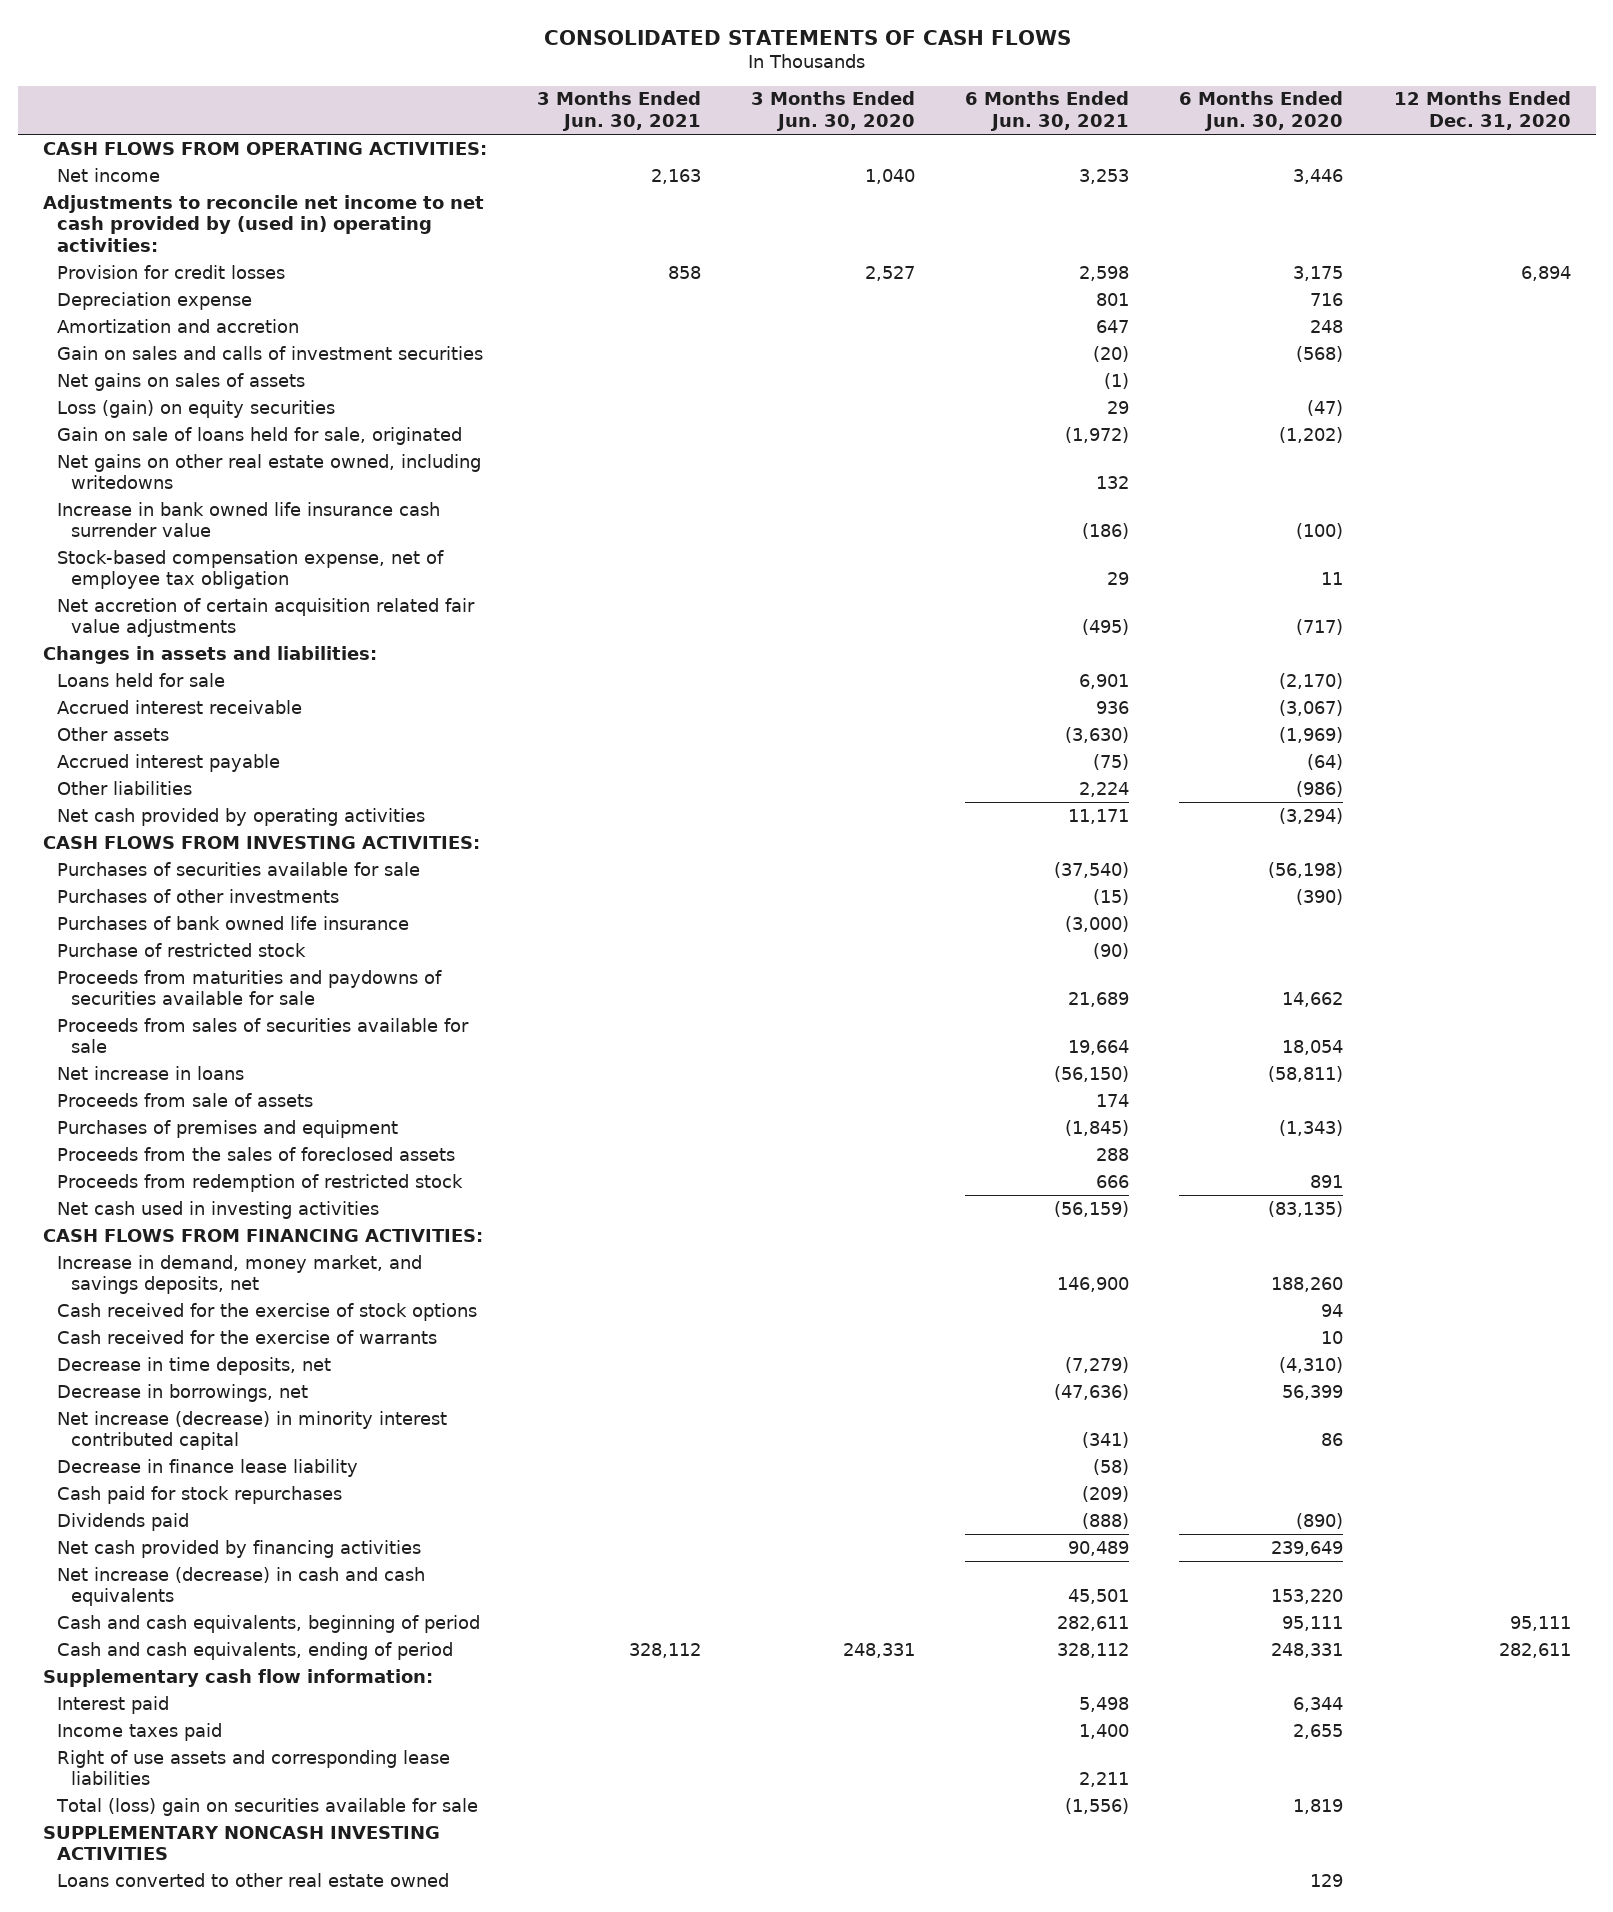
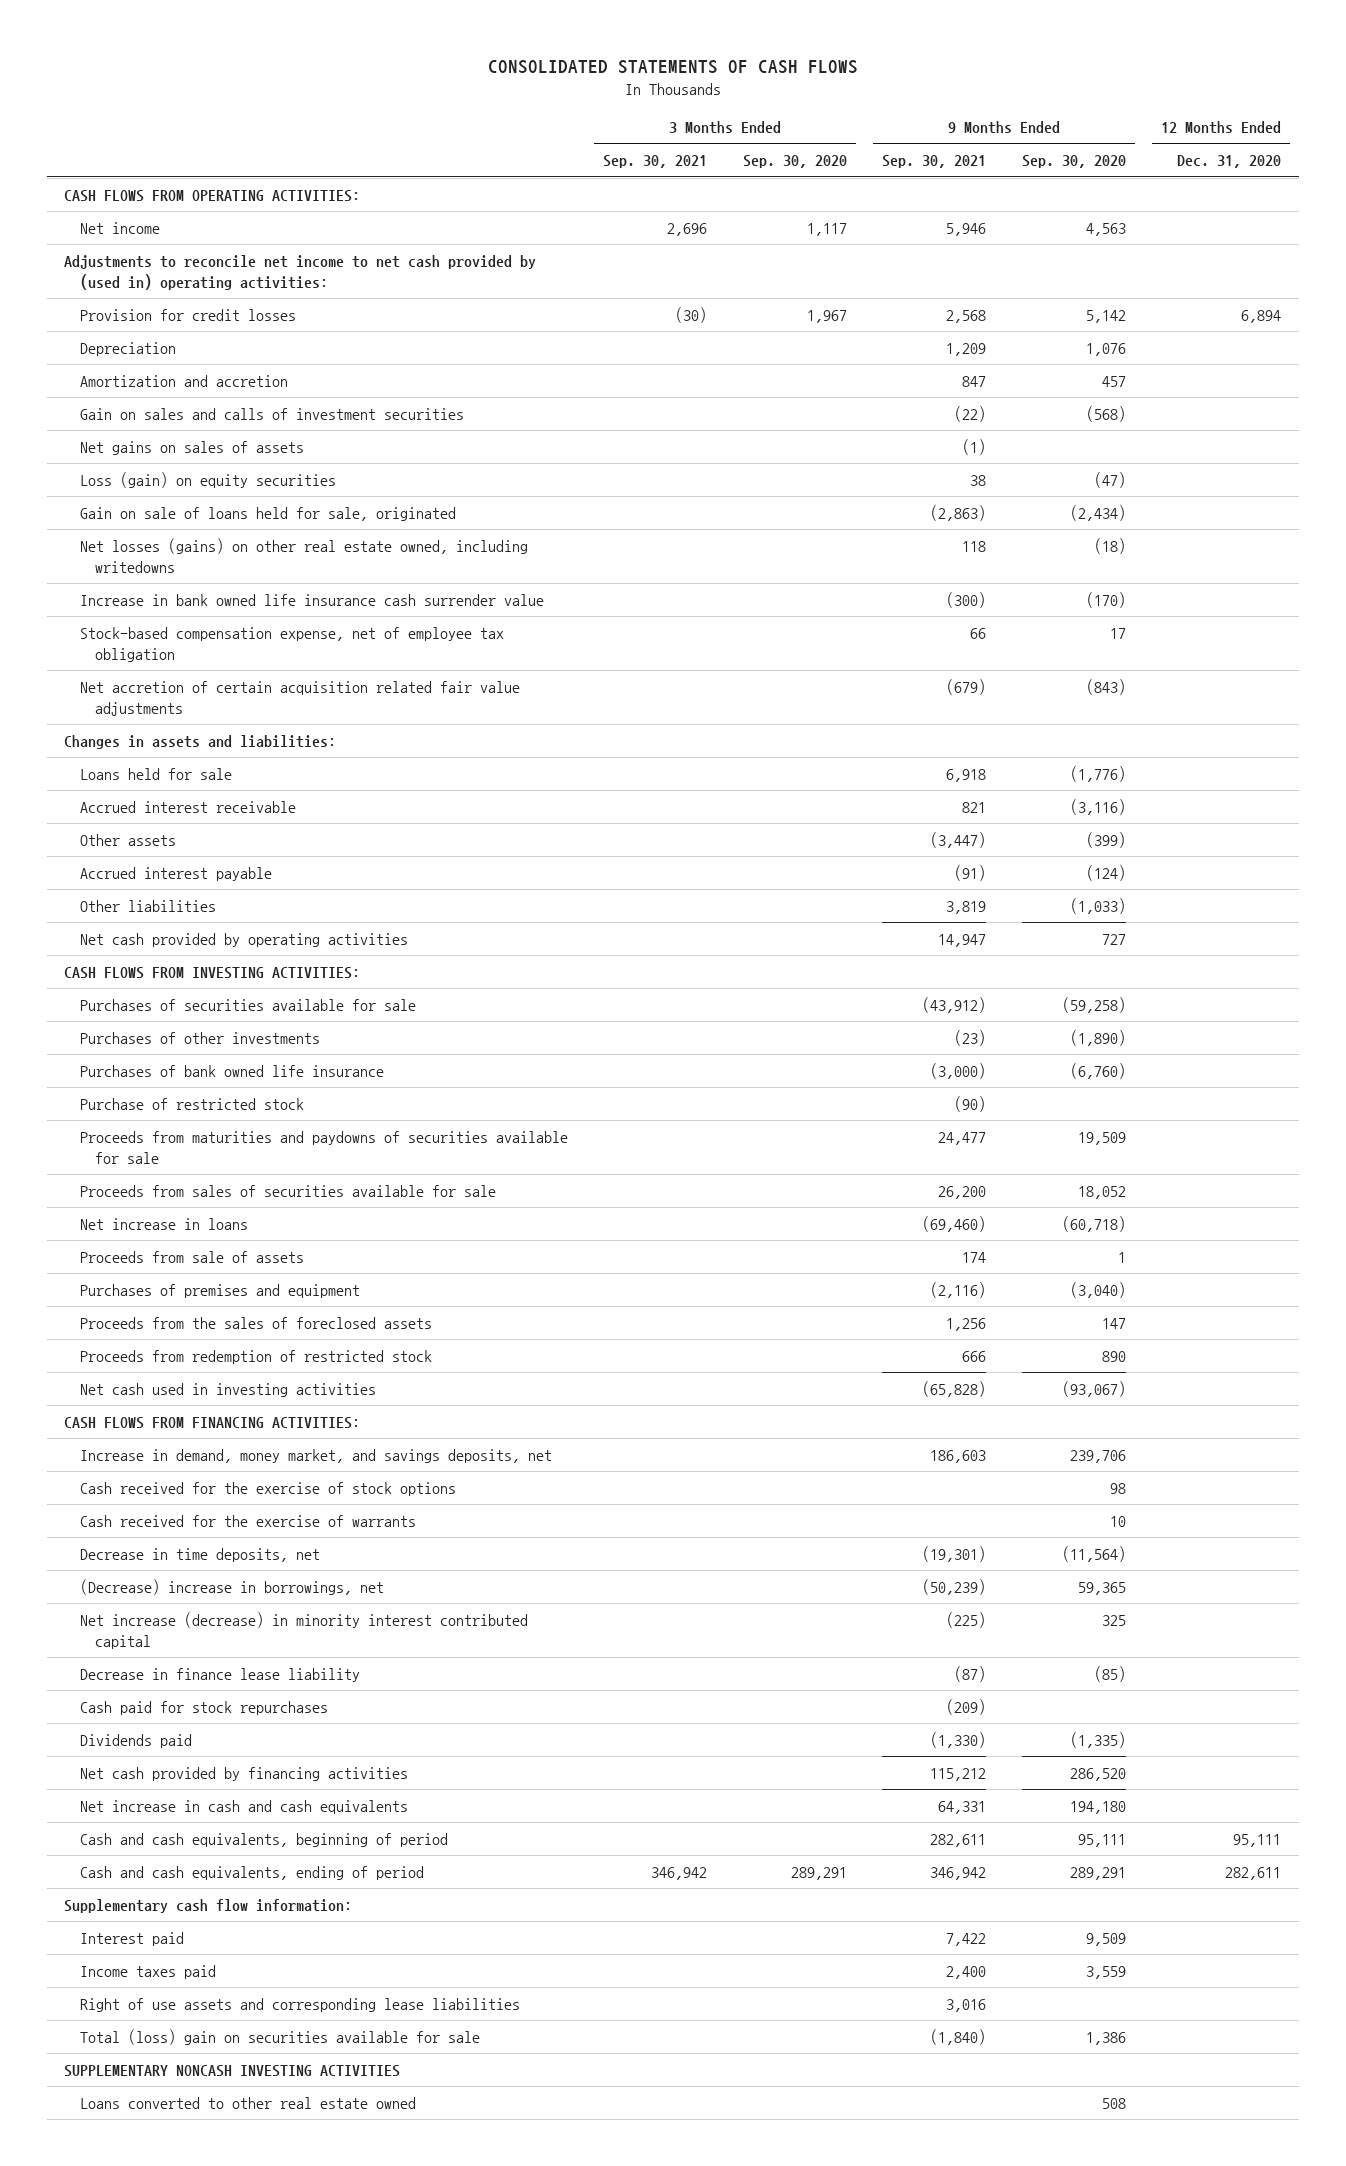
- | 3 Months Ended Jun. 30, 2021 | 3 Months Ended Jun. 30, 2020 | 6 Months Ended Jun. 30, 2021 | 6 Months Ended Jun. 30, 2020 | 12 Months Ended Dec. 31, 2020
+ | 3 Months Ended Sep. 30, 2021 | 3 Months Ended Sep. 30, 2020 | 9 Months Ended Sep. 30, 2021 | 9 Months Ended Sep. 30, 2020 | 12 Months Ended Dec. 31, 2020
- Depreciation expense | | | 801 | 716 |
+ Depreciation | | | 1,209 | 1,076 |
- Net gains on other real estate owned, including writedowns | | | 132 | |
+ Net losses (gains) on other real estate owned, including writedowns | | | 118 | (18) |
- Decrease in borrowings, net | | | (47,636) | 56,399 |
+ (Decrease) increase in borrowings, net | | | (50,239) | 59,365 |
- Net increase (decrease) in cash and cash equivalents | | | 45,501 | 153,220 |
+ Net increase in cash and cash equivalents | | | 64,331 | 194,180 |

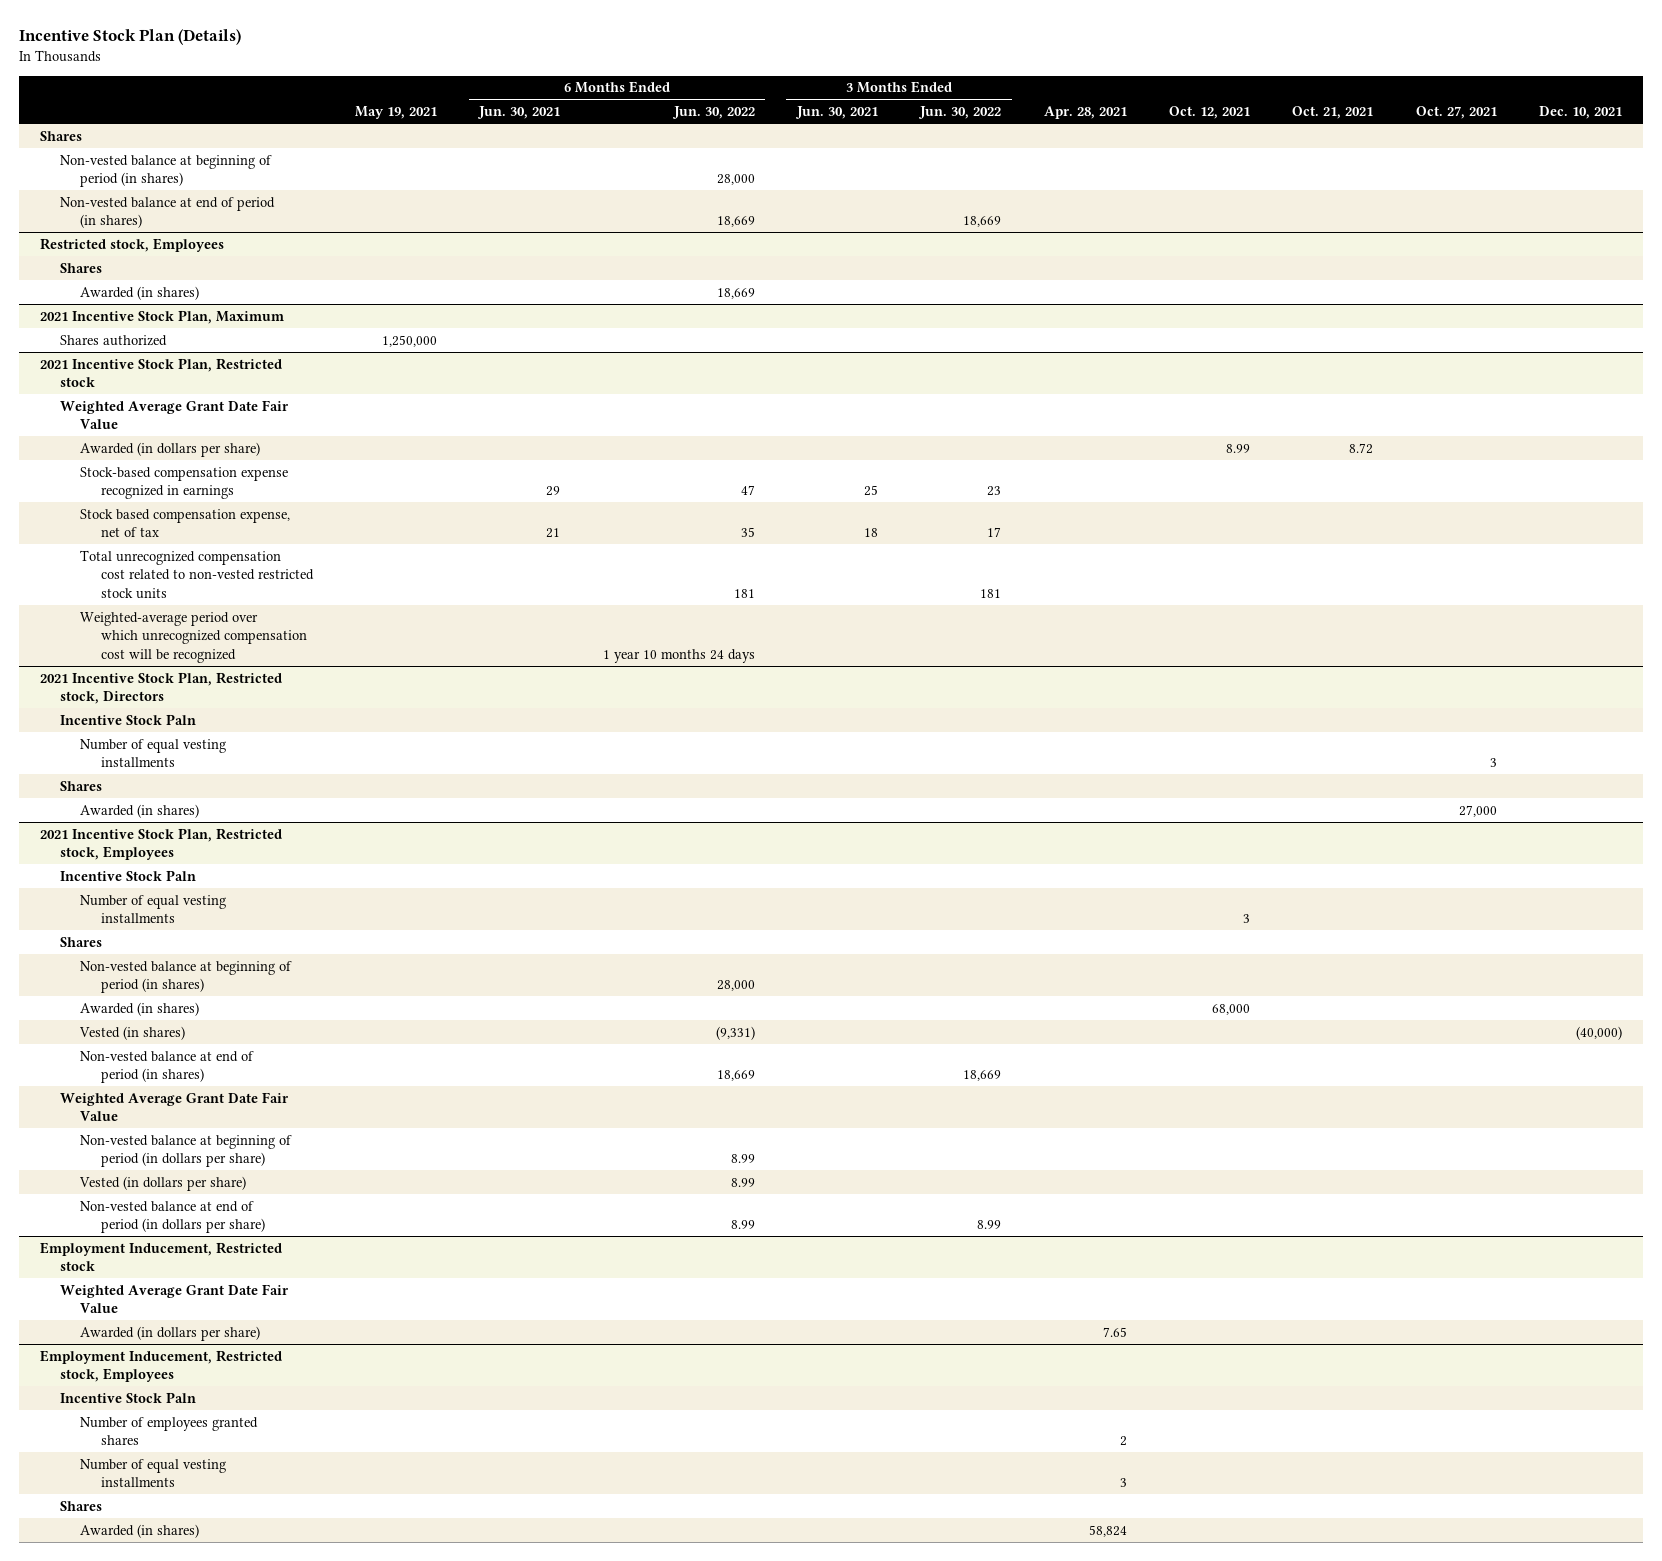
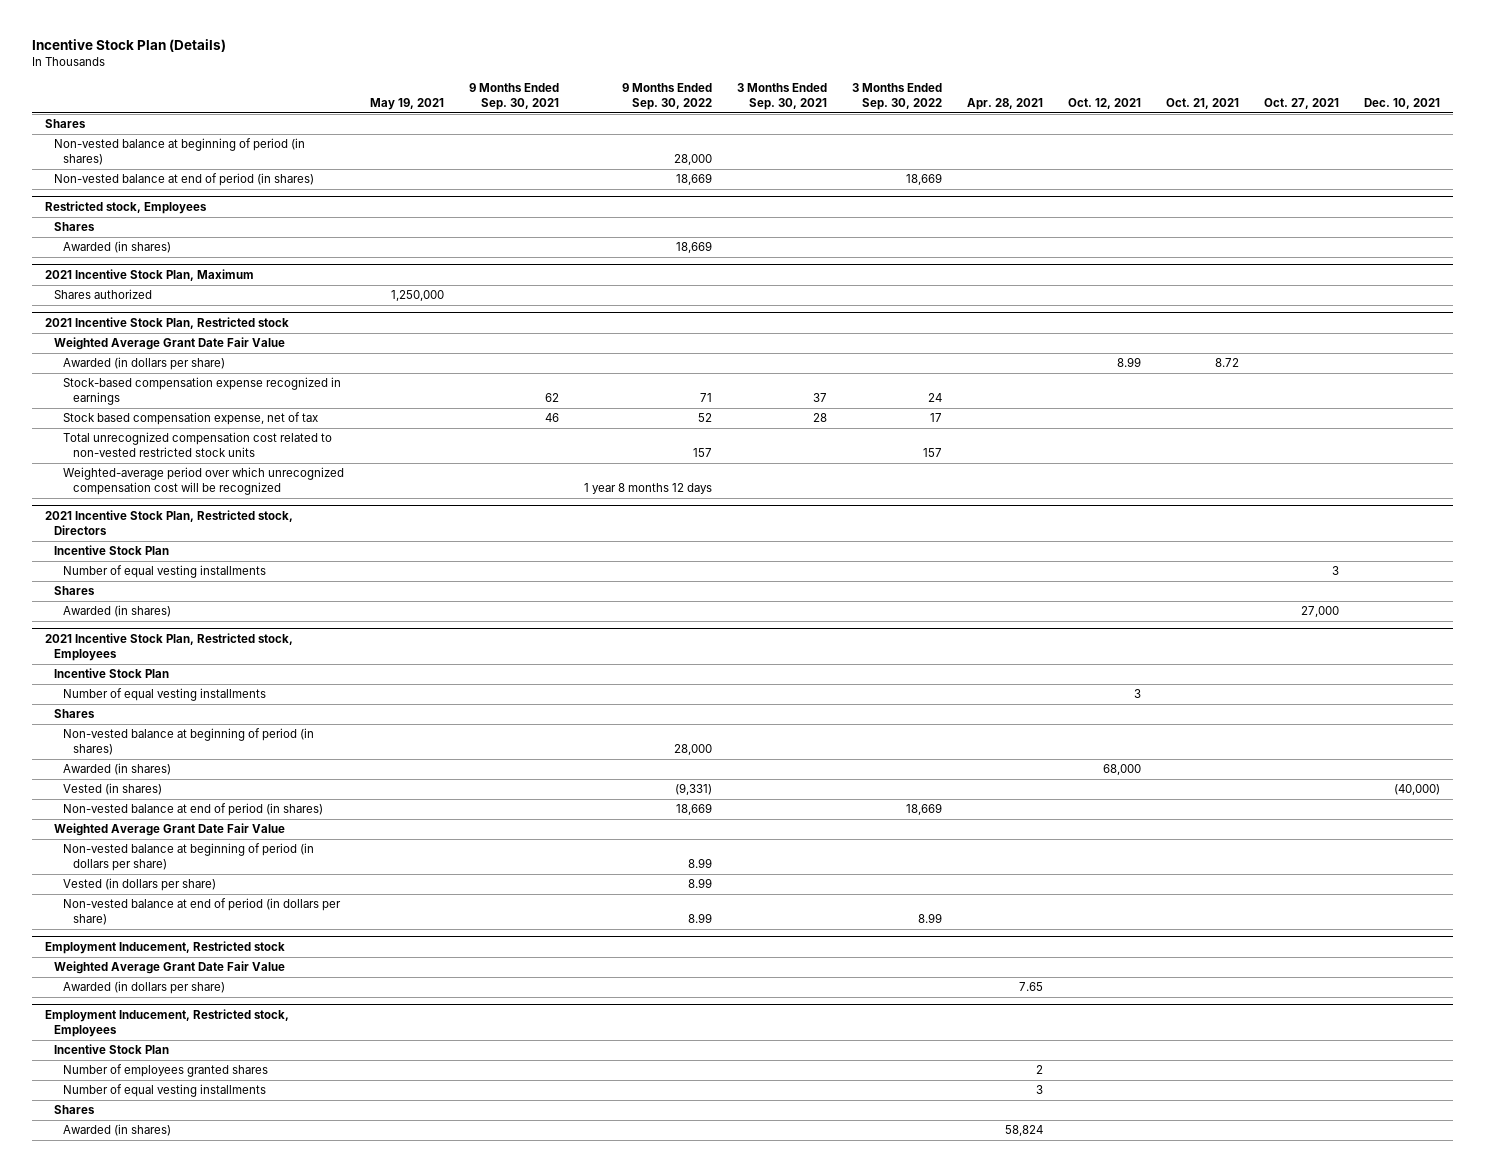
- | May 19, 2021 | 6 Months Ended Jun. 30, 2021 | 6 Months Ended Jun. 30, 2022 | 3 Months Ended Jun. 30, 2021 | 3 Months Ended Jun. 30, 2022 | Apr. 28, 2021 | Oct. 12, 2021 | Oct. 21, 2021 | Oct. 27, 2021 | Dec. 10, 2021
+ | May 19, 2021 | 9 Months Ended Sep. 30, 2021 | 9 Months Ended Sep. 30, 2022 | 3 Months Ended Sep. 30, 2021 | 3 Months Ended Sep. 30, 2022 | Apr. 28, 2021 | Oct. 12, 2021 | Oct. 21, 2021 | Oct. 27, 2021 | Dec. 10, 2021
@ 2021 Incentive Stock Plan, Restricted stock, Directors
- Incentive Stock Paln
+ Incentive Stock Plan
@ 2021 Incentive Stock Plan, Restricted stock, Employees
- Incentive Stock Paln
+ Incentive Stock Plan
@ Employment Inducement, Restricted stock, Employees
- Incentive Stock Paln
+ Incentive Stock Plan

